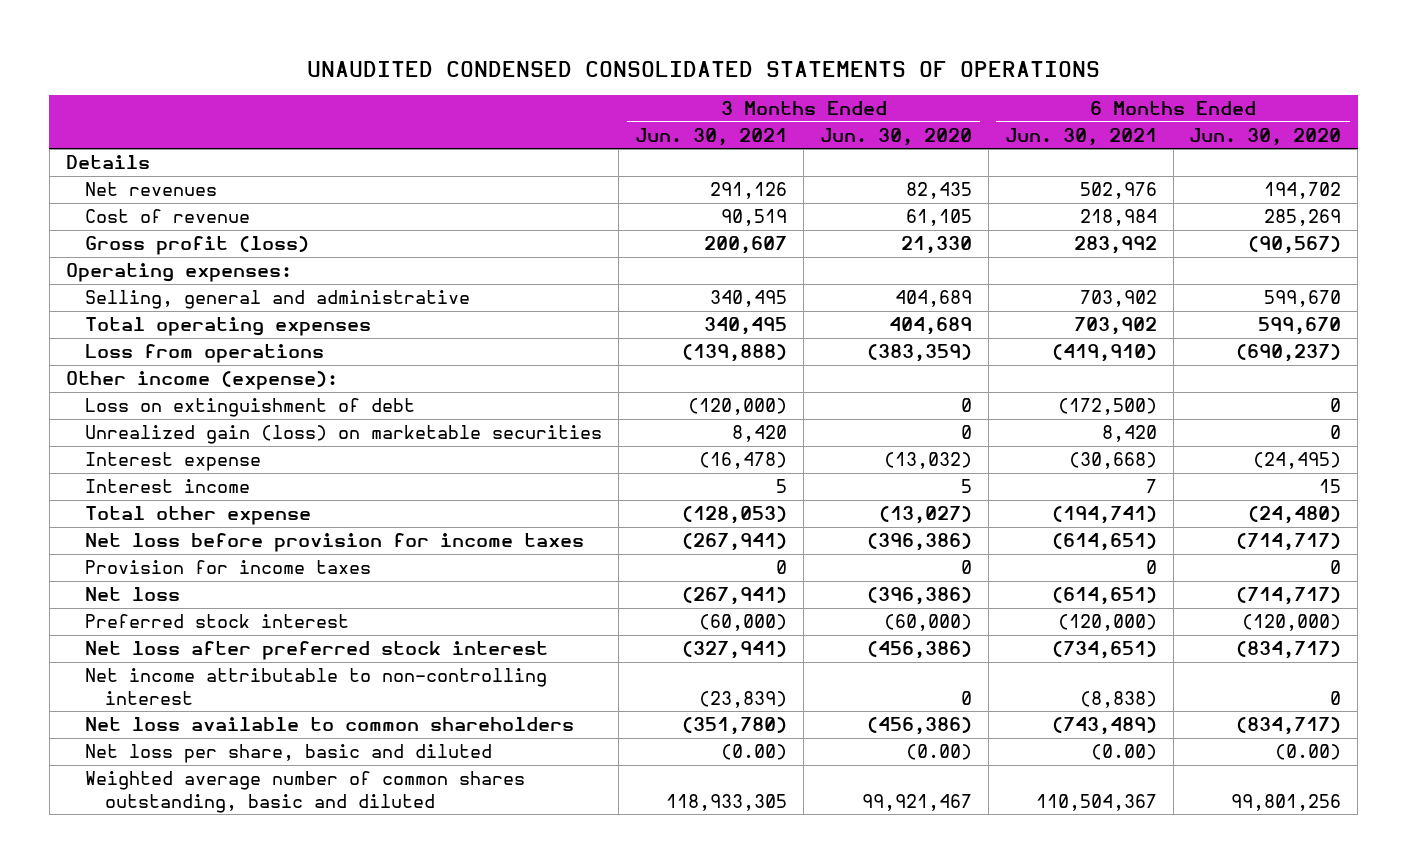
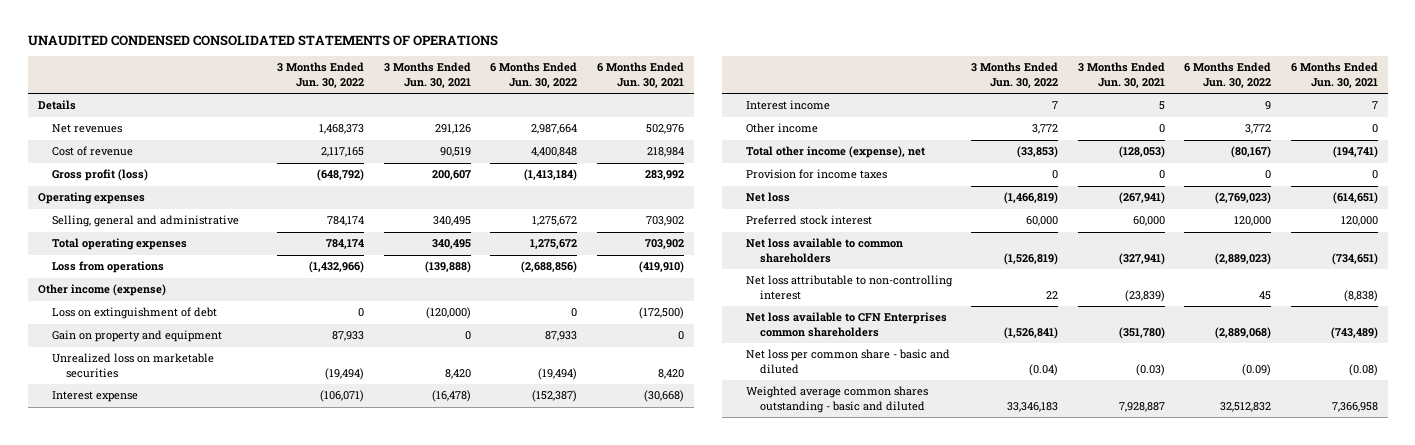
- | 3 Months Ended Jun. 30, 2021 | 3 Months Ended Jun. 30, 2020 | 6 Months Ended Jun. 30, 2021 | 6 Months Ended Jun. 30, 2020
+ | 3 Months Ended Jun. 30, 2022 | 3 Months Ended Jun. 30, 2021 | 6 Months Ended Jun. 30, 2022 | 6 Months Ended Jun. 30, 2021
- Operating expenses:
+ Operating expenses
- Other income (expense):
+ Other income (expense)
- Unrealized gain (loss) on marketable securities | 8,420 | 0 | 8,420 | 0
+ Gain on property and equipment | 87,933 | 0 | 87,933 | 0
+ Unrealized loss on marketable securities | (19,494) | 8,420 | (19,494) | 8,420
- Total other expense | (128,053) | (13,027) | (194,741) | (24,480)
- Net loss before provision for income taxes | (267,941) | (396,386) | (614,651) | (714,717)
+ Other income | 3,772 | 0 | 3,772 | 0
+ Total other income (expense), net | (33,853) | (128,053) | (80,167) | (194,741)
- Preferred stock interest | (60,000) | (60,000) | (120,000) | (120,000)
- Net loss after preferred stock interest | (327,941) | (456,386) | (734,651) | (834,717)
- Net income attributable to non-controlling interest | (23,839) | 0 | (8,838) | 0
- Net loss available to common shareholders | (351,780) | (456,386) | (743,489) | (834,717)
- Net loss per share, basic and diluted | (0.00) | (0.00) | (0.00) | (0.00)
- Weighted average number of common shares outstanding, basic and diluted | 118,933,305 | 99,921,467 | 110,504,367 | 99,801,256
+ Preferred stock interest | 60,000 | 60,000 | 120,000 | 120,000
+ Net loss available to common shareholders | (1,526,819) | (327,941) | (2,889,023) | (734,651)
+ Net loss attributable to non-controlling interest | 22 | (23,839) | 45 | (8,838)
+ Net loss available to CFN Enterprises common shareholders | (1,526,841) | (351,780) | (2,889,068) | (743,489)
+ Net loss per common share - basic and diluted | (0.04) | (0.03) | (0.09) | (0.08)
+ Weighted average common shares outstanding - basic and diluted | 33,346,183 | 7,928,887 | 32,512,832 | 7,366,958

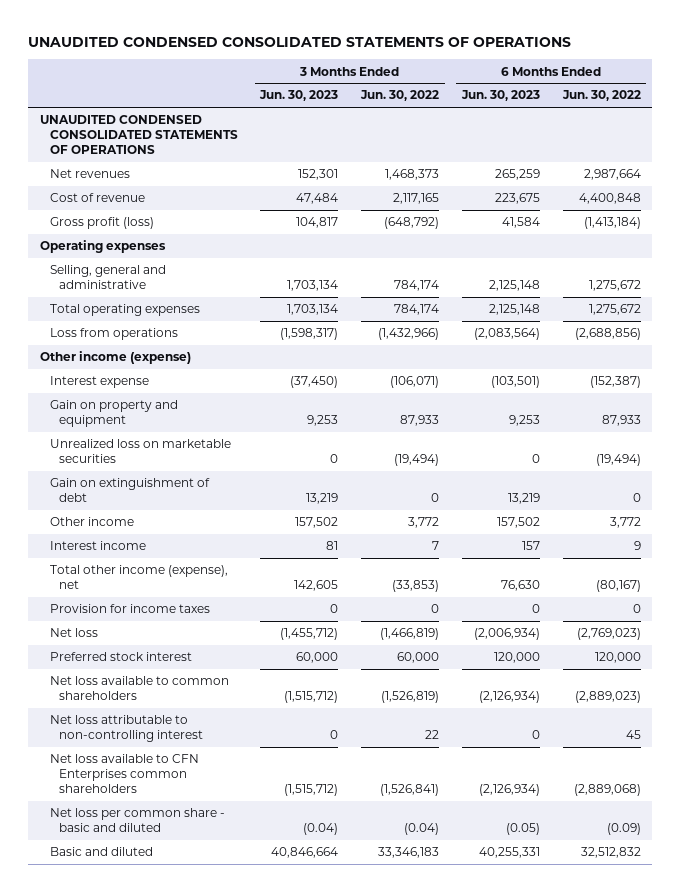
- | 3 Months Ended Jun. 30, 2022 | 3 Months Ended Jun. 30, 2021 | 6 Months Ended Jun. 30, 2022 | 6 Months Ended Jun. 30, 2021
+ | 3 Months Ended Jun. 30, 2023 | 3 Months Ended Jun. 30, 2022 | 6 Months Ended Jun. 30, 2023 | 6 Months Ended Jun. 30, 2022
- Details
+ UNAUDITED CONDENSED CONSOLIDATED STATEMENTS OF OPERATIONS
- Loss on extinguishment of debt | 0 | (120,000) | 0 | (172,500)
moved up: Interest expense | (37,450) | (106,071) | (103,501) | (152,387)
+ Gain on extinguishment of debt | 13,219 | 0 | 13,219 | 0
moved down: Interest income | 81 | 7 | 157 | 9
- Weighted average common shares outstanding - basic and diluted | 33,346,183 | 7,928,887 | 32,512,832 | 7,366,958
+ Basic and diluted | 40,846,664 | 33,346,183 | 40,255,331 | 32,512,832

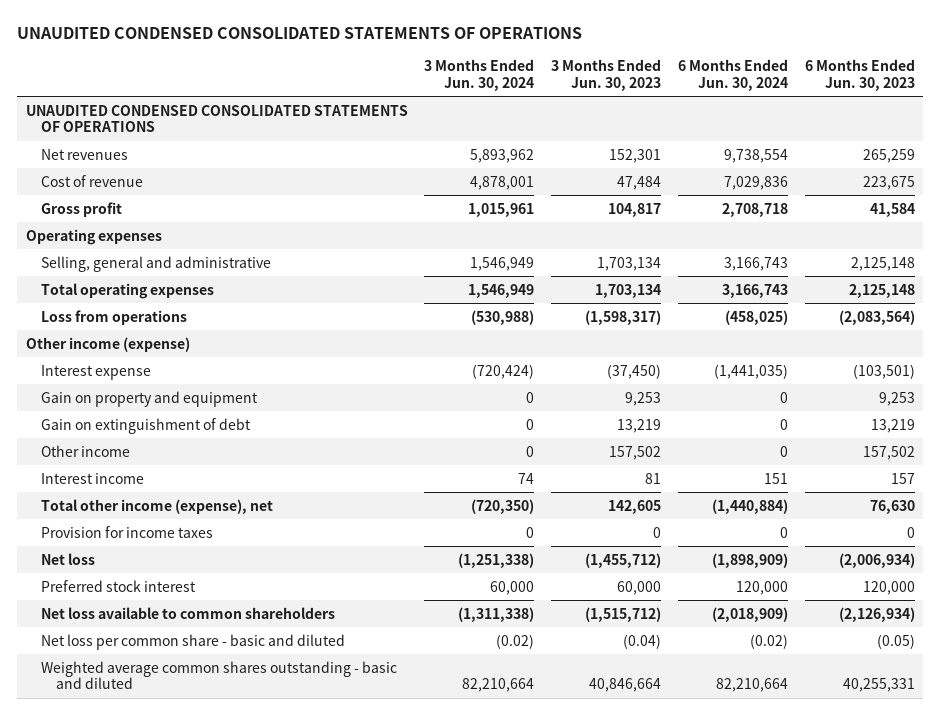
- | 3 Months Ended Jun. 30, 2023 | 3 Months Ended Jun. 30, 2022 | 6 Months Ended Jun. 30, 2023 | 6 Months Ended Jun. 30, 2022
+ | 3 Months Ended Jun. 30, 2024 | 3 Months Ended Jun. 30, 2023 | 6 Months Ended Jun. 30, 2024 | 6 Months Ended Jun. 30, 2023
- Gross profit (loss) | 104,817 | (648,792) | 41,584 | (1,413,184)
+ Gross profit | 1,015,961 | 104,817 | 2,708,718 | 41,584
- Unrealized loss on marketable securities | 0 | (19,494) | 0 | (19,494)
- Net loss attributable to non-controlling interest | 0 | 22 | 0 | 45
- Net loss available to CFN Enterprises common shareholders | (1,515,712) | (1,526,841) | (2,126,934) | (2,889,068)
- Basic and diluted | 40,846,664 | 33,346,183 | 40,255,331 | 32,512,832
+ Weighted average common shares outstanding - basic and diluted | 82,210,664 | 40,846,664 | 82,210,664 | 40,255,331

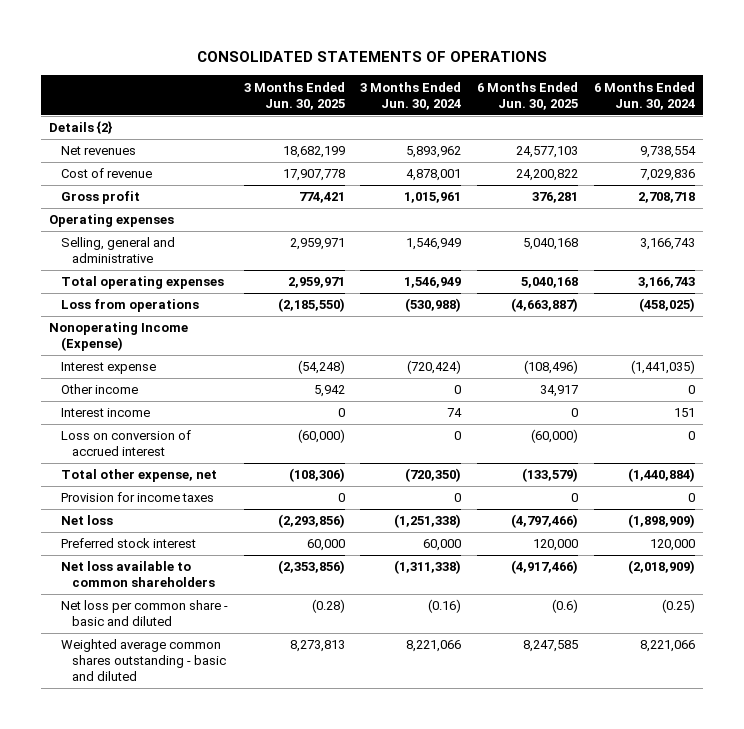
- UNAUDITED CONDENSED CONSOLIDATED STATEMENTS OF OPERATIONS
+ CONSOLIDATED STATEMENTS OF OPERATIONS
- | 3 Months Ended Jun. 30, 2024 | 3 Months Ended Jun. 30, 2023 | 6 Months Ended Jun. 30, 2024 | 6 Months Ended Jun. 30, 2023
+ | 3 Months Ended Jun. 30, 2025 | 3 Months Ended Jun. 30, 2024 | 6 Months Ended Jun. 30, 2025 | 6 Months Ended Jun. 30, 2024
- UNAUDITED CONDENSED CONSOLIDATED STATEMENTS OF OPERATIONS
+ Details {2}
- Other income (expense)
+ Nonoperating Income (Expense)
- Gain on property and equipment | 0 | 9,253 | 0 | 9,253
- Gain on extinguishment of debt | 0 | 13,219 | 0 | 13,219
- Total other income (expense), net | (720,350) | 142,605 | (1,440,884) | 76,630
+ Loss on conversion of accrued interest | (60,000) | 0 | (60,000) | 0
+ Total other expense, net | (108,306) | (720,350) | (133,579) | (1,440,884)
- Net loss per common share - basic and diluted | (0.02) | (0.04) | (0.02) | (0.05)
- Weighted average common shares outstanding - basic and diluted | 82,210,664 | 40,846,664 | 82,210,664 | 40,255,331
+ Net loss per common share - basic and diluted | (0.28) | (0.16) | (0.6) | (0.25)
+ Weighted average common shares outstanding - basic and diluted | 8,273,813 | 8,221,066 | 8,247,585 | 8,221,066

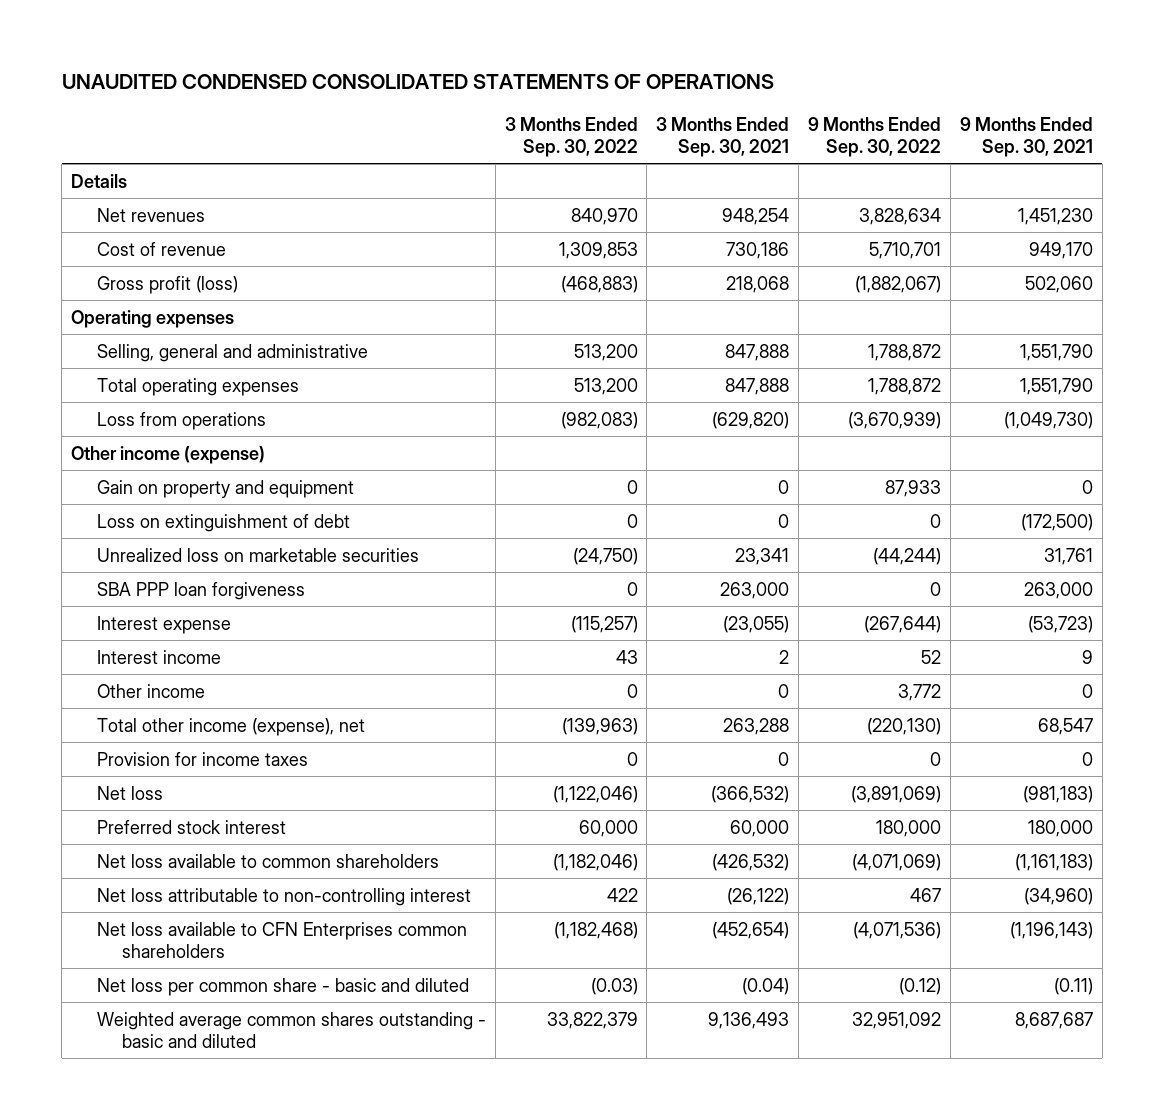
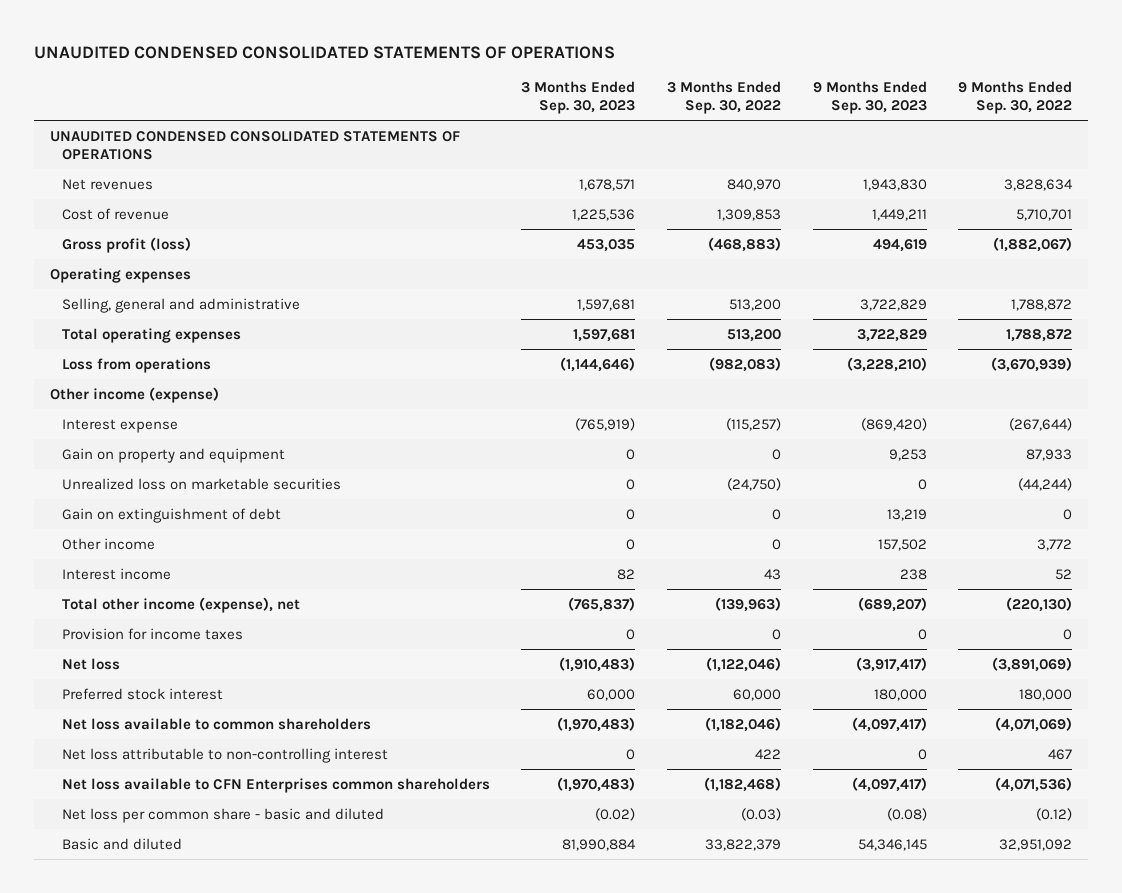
- | 3 Months Ended Sep. 30, 2022 | 3 Months Ended Sep. 30, 2021 | 9 Months Ended Sep. 30, 2022 | 9 Months Ended Sep. 30, 2021
+ | 3 Months Ended Sep. 30, 2023 | 3 Months Ended Sep. 30, 2022 | 9 Months Ended Sep. 30, 2023 | 9 Months Ended Sep. 30, 2022
- Details
+ UNAUDITED CONDENSED CONSOLIDATED STATEMENTS OF OPERATIONS
moved up: Interest expense | (765,919) | (115,257) | (869,420) | (267,644)
- Loss on extinguishment of debt | 0 | 0 | 0 | (172,500)
- SBA PPP loan forgiveness | 0 | 263,000 | 0 | 263,000
+ Gain on extinguishment of debt | 0 | 0 | 13,219 | 0
moved down: Interest income | 82 | 43 | 238 | 52
- Weighted average common shares outstanding - basic and diluted | 33,822,379 | 9,136,493 | 32,951,092 | 8,687,687
+ Basic and diluted | 81,990,884 | 33,822,379 | 54,346,145 | 32,951,092

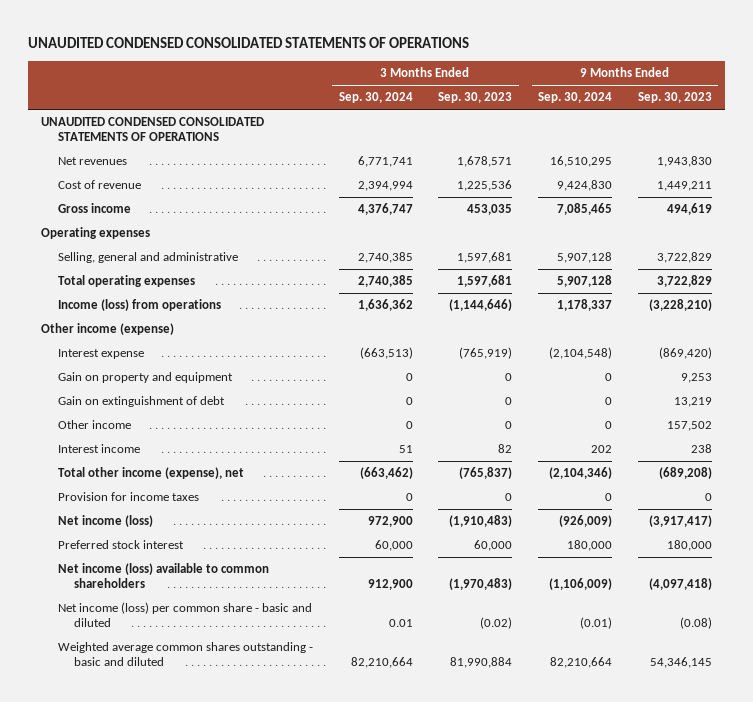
- | 3 Months Ended Sep. 30, 2023 | 3 Months Ended Sep. 30, 2022 | 9 Months Ended Sep. 30, 2023 | 9 Months Ended Sep. 30, 2022
+ | 3 Months Ended Sep. 30, 2024 | 3 Months Ended Sep. 30, 2023 | 9 Months Ended Sep. 30, 2024 | 9 Months Ended Sep. 30, 2023
- Gross profit (loss) | 453,035 | (468,883) | 494,619 | (1,882,067)
+ Gross income | 4,376,747 | 453,035 | 7,085,465 | 494,619
- Loss from operations | (1,144,646) | (982,083) | (3,228,210) | (3,670,939)
+ Income (loss) from operations | 1,636,362 | (1,144,646) | 1,178,337 | (3,228,210)
- Unrealized loss on marketable securities | 0 | (24,750) | 0 | (44,244)
- Total other income (expense), net | (765,837) | (139,963) | (689,207) | (220,130)
+ Total other income (expense), net | (663,462) | (765,837) | (2,104,346) | (689,208)
- Net loss | (1,910,483) | (1,122,046) | (3,917,417) | (3,891,069)
+ Net income (loss) | 972,900 | (1,910,483) | (926,009) | (3,917,417)
- Net loss available to common shareholders | (1,970,483) | (1,182,046) | (4,097,417) | (4,071,069)
- Net loss attributable to non-controlling interest | 0 | 422 | 0 | 467
- Net loss available to CFN Enterprises common shareholders | (1,970,483) | (1,182,468) | (4,097,417) | (4,071,536)
- Net loss per common share - basic and diluted | (0.02) | (0.03) | (0.08) | (0.12)
- Basic and diluted | 81,990,884 | 33,822,379 | 54,346,145 | 32,951,092
+ Net income (loss) available to common shareholders | 912,900 | (1,970,483) | (1,106,009) | (4,097,418)
+ Net income (loss) per common share - basic and diluted | 0.01 | (0.02) | (0.01) | (0.08)
+ Weighted average common shares outstanding - basic and diluted | 82,210,664 | 81,990,884 | 82,210,664 | 54,346,145

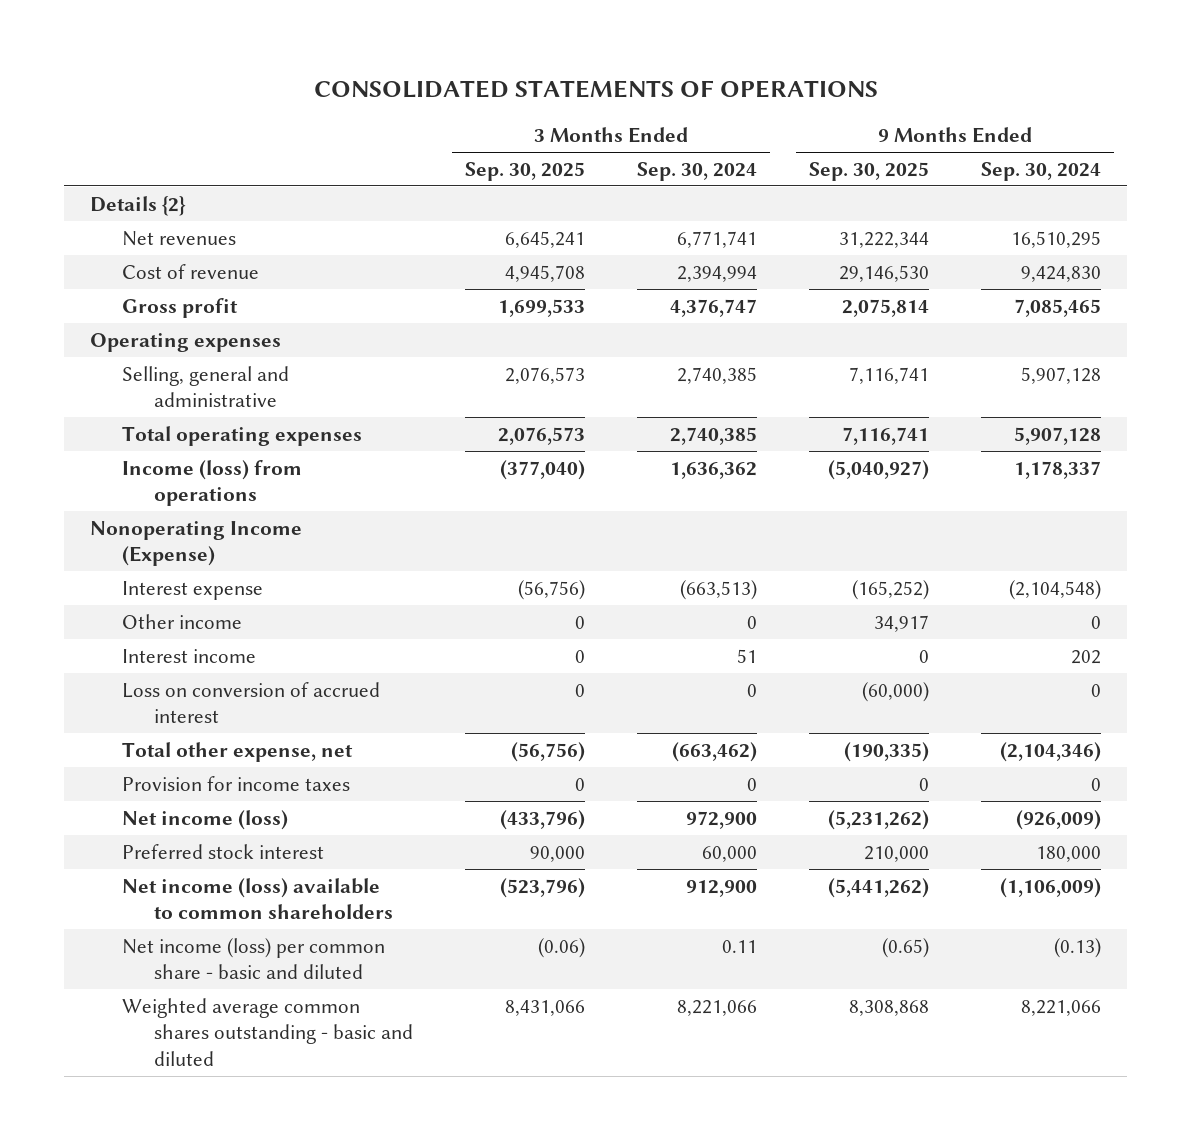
- UNAUDITED CONDENSED CONSOLIDATED STATEMENTS OF OPERATIONS
+ CONSOLIDATED STATEMENTS OF OPERATIONS
- | 3 Months Ended Sep. 30, 2024 | 3 Months Ended Sep. 30, 2023 | 9 Months Ended Sep. 30, 2024 | 9 Months Ended Sep. 30, 2023
+ | 3 Months Ended Sep. 30, 2025 | 3 Months Ended Sep. 30, 2024 | 9 Months Ended Sep. 30, 2025 | 9 Months Ended Sep. 30, 2024
- UNAUDITED CONDENSED CONSOLIDATED STATEMENTS OF OPERATIONS
+ Details {2}
- Gross income | 4,376,747 | 453,035 | 7,085,465 | 494,619
+ Gross profit | 1,699,533 | 4,376,747 | 2,075,814 | 7,085,465
- Other income (expense)
+ Nonoperating Income (Expense)
- Gain on property and equipment | 0 | 0 | 0 | 9,253
- Gain on extinguishment of debt | 0 | 0 | 0 | 13,219
- Total other income (expense), net | (663,462) | (765,837) | (2,104,346) | (689,208)
+ Loss on conversion of accrued interest | 0 | 0 | (60,000) | 0
+ Total other expense, net | (56,756) | (663,462) | (190,335) | (2,104,346)
- Net income (loss) per common share - basic and diluted | 0.01 | (0.02) | (0.01) | (0.08)
- Weighted average common shares outstanding - basic and diluted | 82,210,664 | 81,990,884 | 82,210,664 | 54,346,145
+ Net income (loss) per common share - basic and diluted | (0.06) | 0.11 | (0.65) | (0.13)
+ Weighted average common shares outstanding - basic and diluted | 8,431,066 | 8,221,066 | 8,308,868 | 8,221,066

